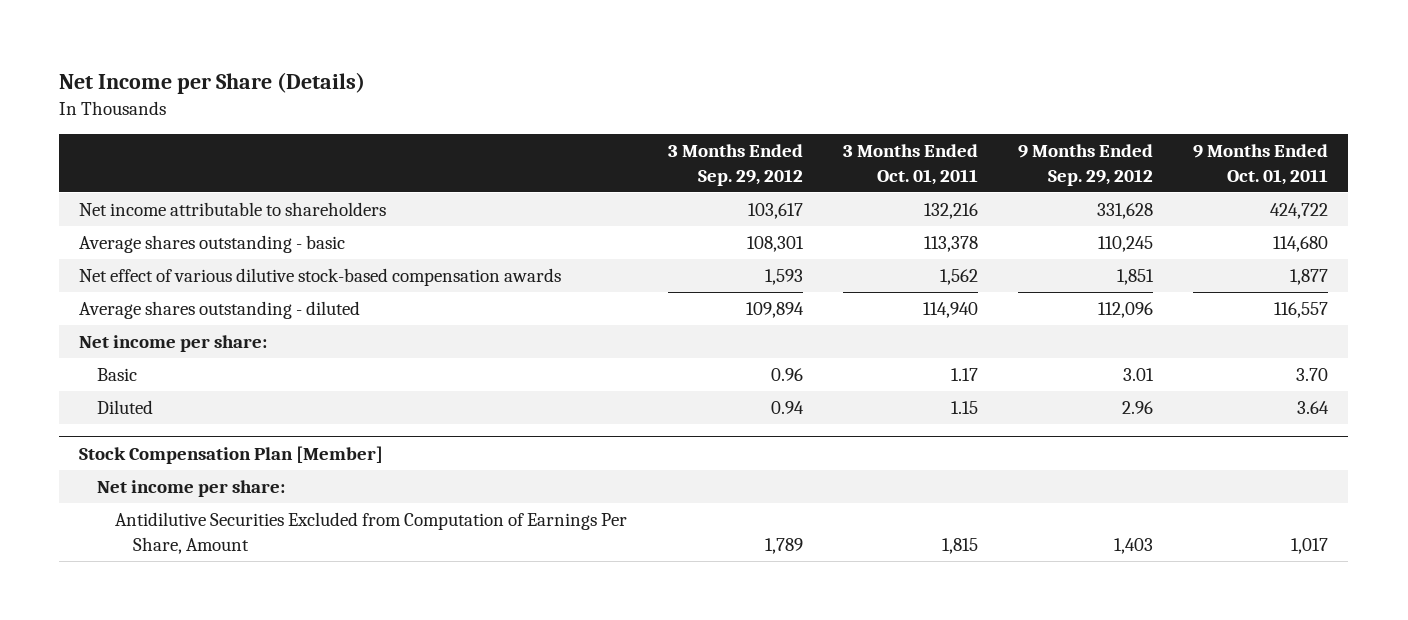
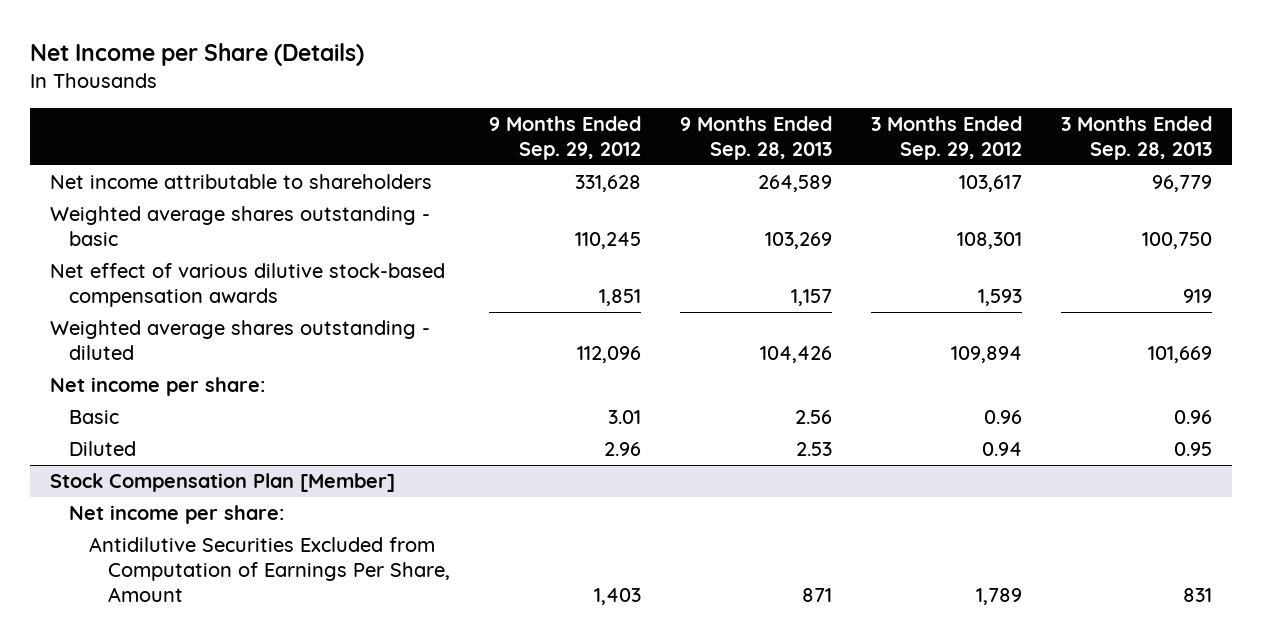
- | 3 Months Ended Sep. 29, 2012 | 3 Months Ended Oct. 01, 2011 | 9 Months Ended Sep. 29, 2012 | 9 Months Ended Oct. 01, 2011
+ | 9 Months Ended Sep. 29, 2012 | 9 Months Ended Sep. 28, 2013 | 3 Months Ended Sep. 29, 2012 | 3 Months Ended Sep. 28, 2013
- Average shares outstanding - basic | 108,301 | 113,378 | 110,245 | 114,680
+ Weighted average shares outstanding - basic | 110,245 | 103,269 | 108,301 | 100,750
- Average shares outstanding - diluted | 109,894 | 114,940 | 112,096 | 116,557
+ Weighted average shares outstanding - diluted | 112,096 | 104,426 | 109,894 | 101,669

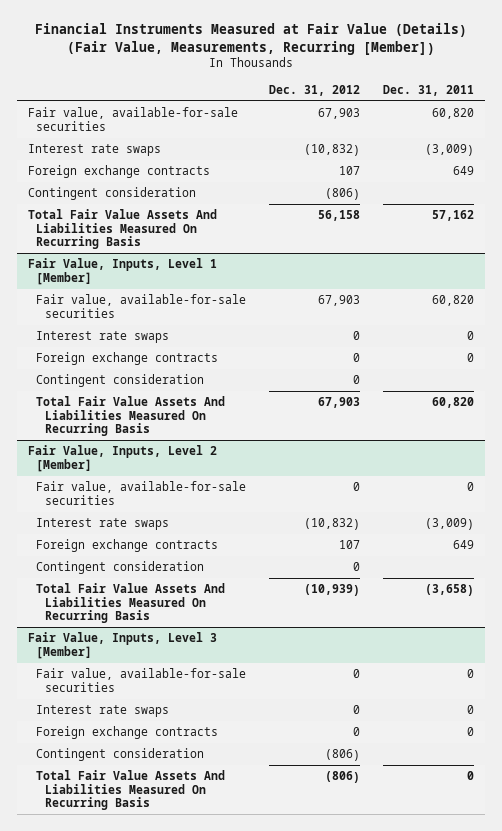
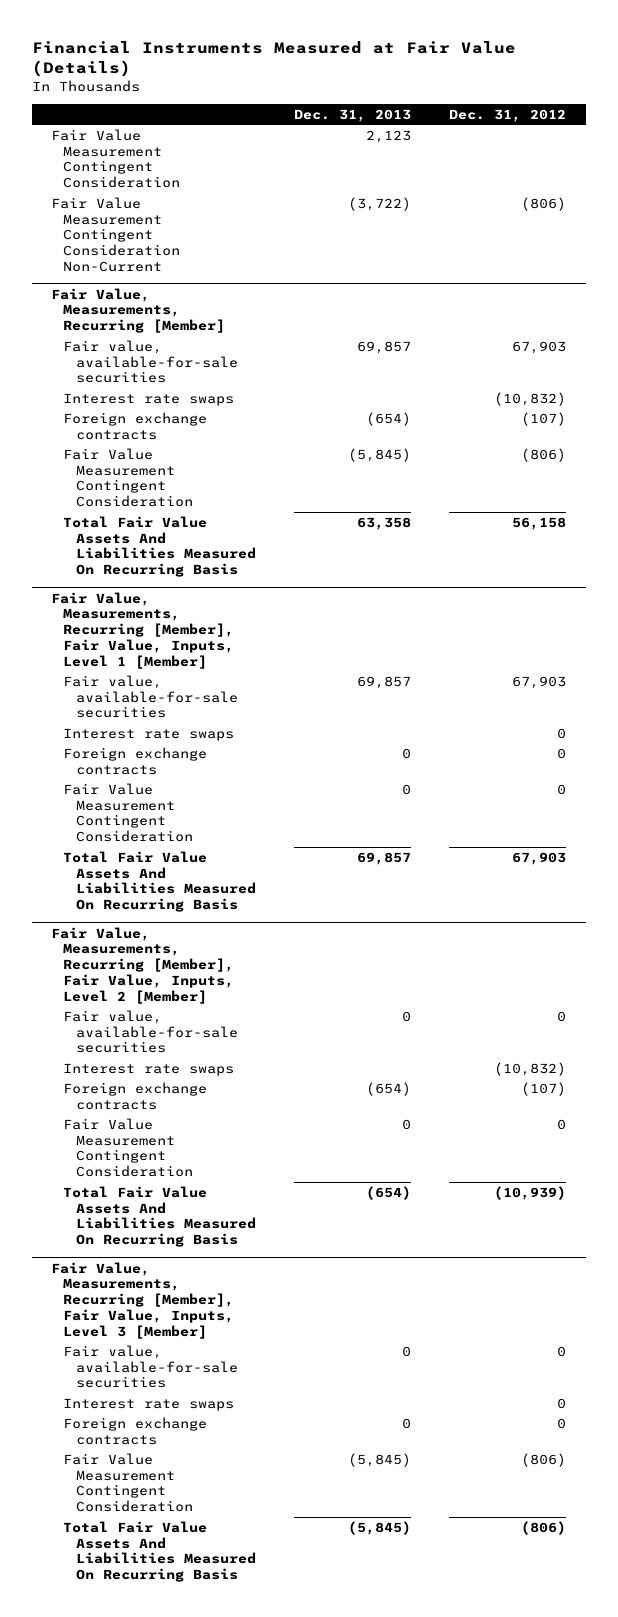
- Financial Instruments Measured at Fair Value (Details) (Fair Value, Measurements, Recurring [Member])
+ Financial Instruments Measured at Fair Value (Details)
- | Dec. 31, 2012 | Dec. 31, 2011
+ | Dec. 31, 2013 | Dec. 31, 2012
+ Fair Value Measurement Contingent Consideration | 2,123 |
+ Fair Value Measurement Contingent Consideration Non-Current | (3,722) | (806)
+ Fair Value, Measurements, Recurring [Member]
- Foreign exchange contracts | 107 | 649
- Contingent consideration | (806) |
+ Foreign exchange contracts | (654) | (107)
+ Fair Value Measurement Contingent Consideration | (5,845) | (806)
- Fair Value, Inputs, Level 1 [Member]
+ Fair Value, Measurements, Recurring [Member], Fair Value, Inputs, Level 1 [Member]
- Contingent consideration | 0 |
+ Fair Value Measurement Contingent Consideration | 0 | 0
- Fair Value, Inputs, Level 2 [Member]
+ Fair Value, Measurements, Recurring [Member], Fair Value, Inputs, Level 2 [Member]
- Foreign exchange contracts | 107 | 649
- Contingent consideration | 0 |
+ Foreign exchange contracts | (654) | (107)
+ Fair Value Measurement Contingent Consideration | 0 | 0
- Fair Value, Inputs, Level 3 [Member]
+ Fair Value, Measurements, Recurring [Member], Fair Value, Inputs, Level 3 [Member]
- Contingent consideration | (806) |
+ Fair Value Measurement Contingent Consideration | (5,845) | (806)

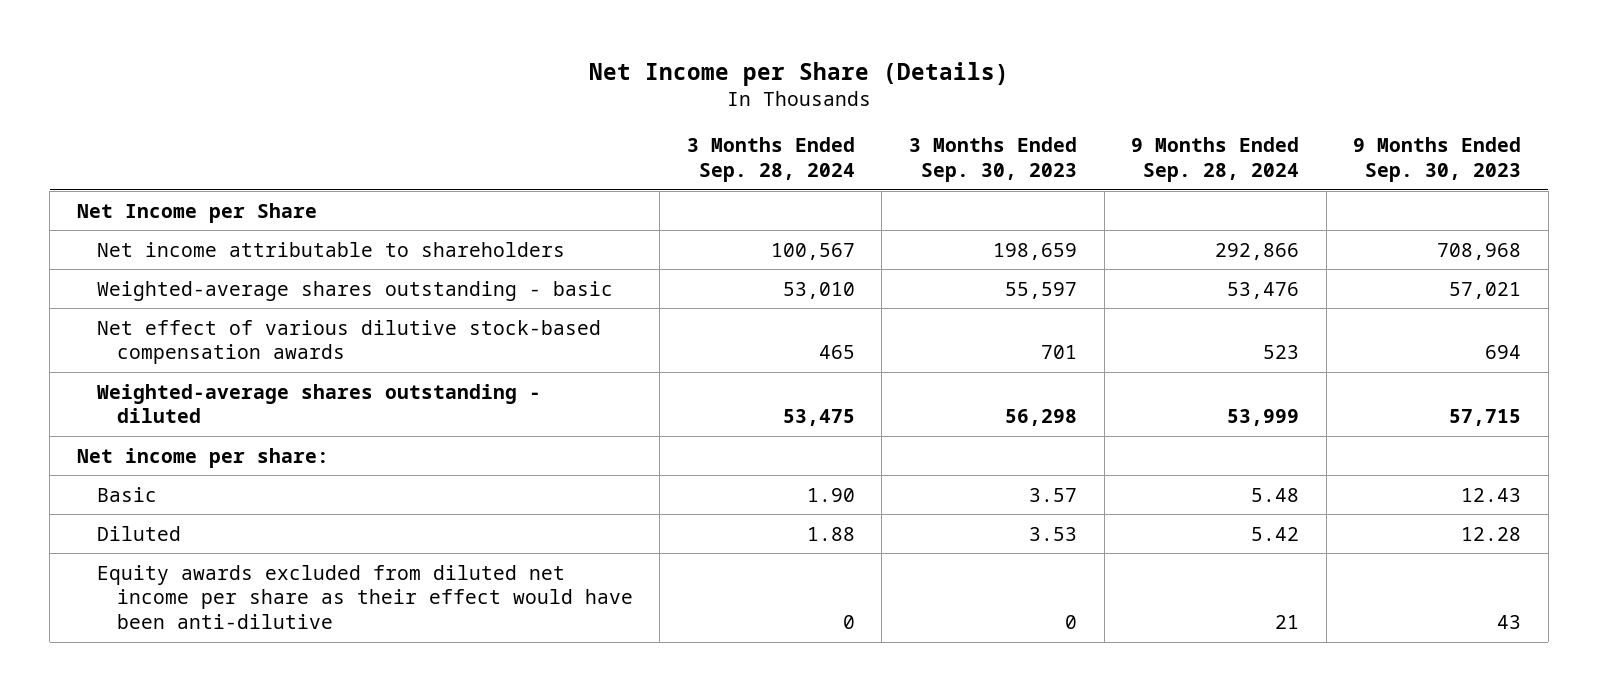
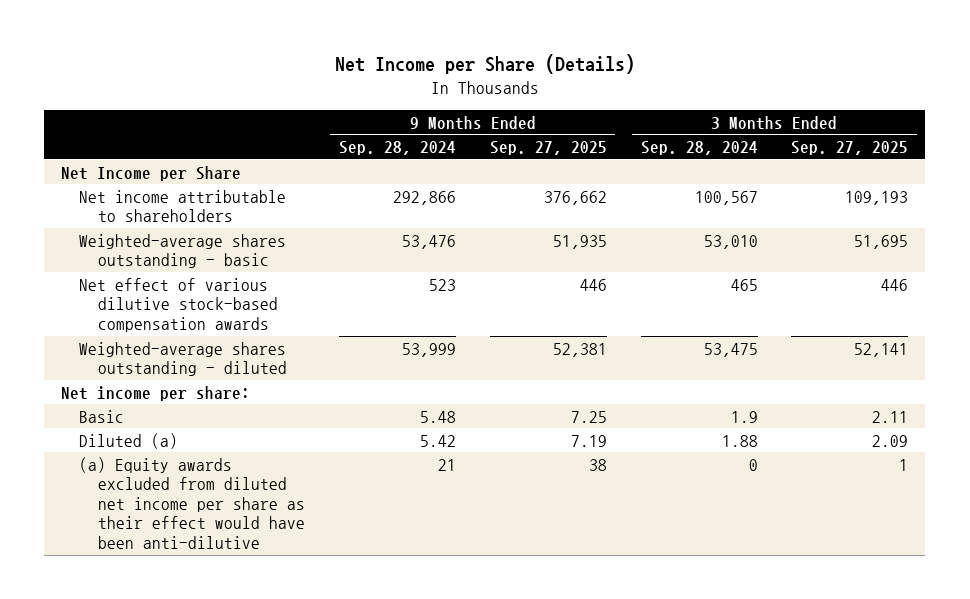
- | 3 Months Ended Sep. 28, 2024 | 3 Months Ended Sep. 30, 2023 | 9 Months Ended Sep. 28, 2024 | 9 Months Ended Sep. 30, 2023
+ | 9 Months Ended Sep. 28, 2024 | 9 Months Ended Sep. 27, 2025 | 3 Months Ended Sep. 28, 2024 | 3 Months Ended Sep. 27, 2025
- Basic | 1.90 | 3.57 | 5.48 | 12.43
- Diluted | 1.88 | 3.53 | 5.42 | 12.28
- Equity awards excluded from diluted net income per share as their effect would have been anti-dilutive | 0 | 0 | 21 | 43
+ Basic | 5.48 | 7.25 | 1.9 | 2.11
+ Diluted (a) | 5.42 | 7.19 | 1.88 | 2.09
+ (a) Equity awards excluded from diluted net income per share as their effect would have been anti-dilutive | 21 | 38 | 0 | 1

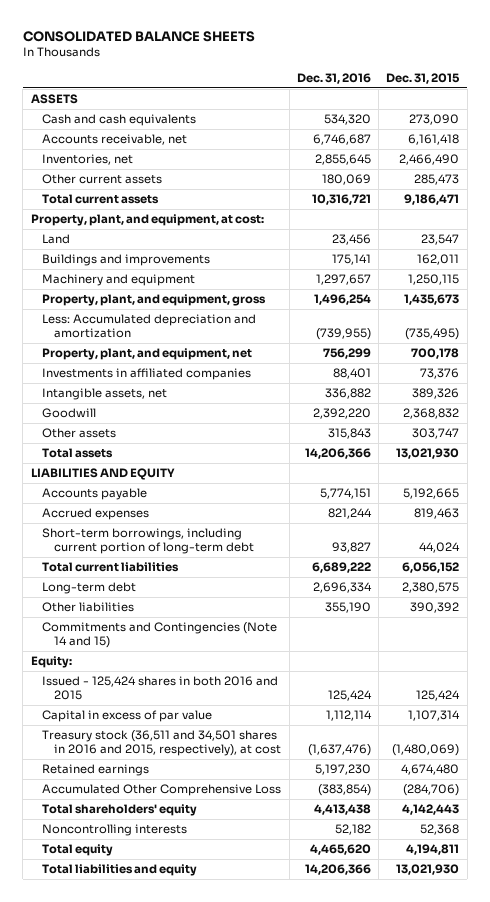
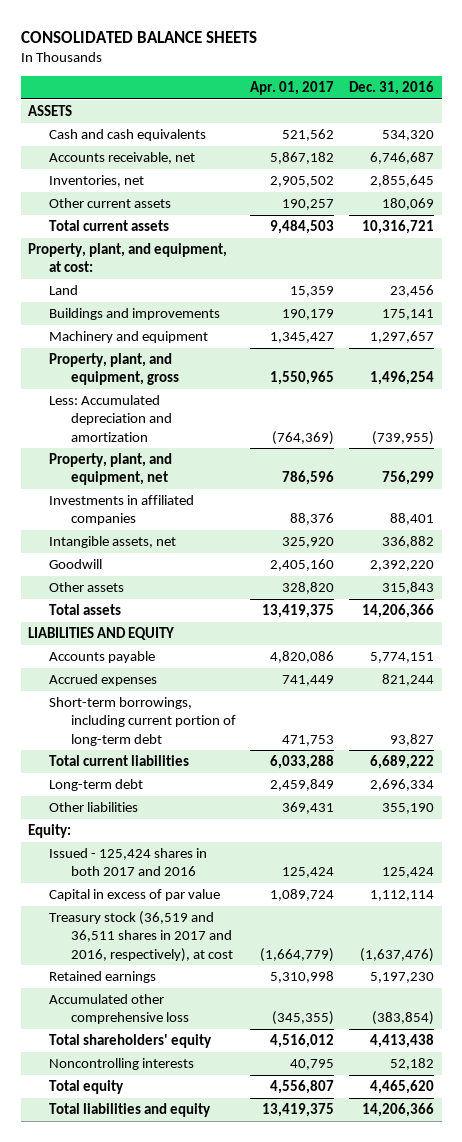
- | Dec. 31, 2016 | Dec. 31, 2015
+ | Apr. 01, 2017 | Dec. 31, 2016
- Commitments and Contingencies (Note 14 and 15)
- Issued - 125,424 shares in both 2016 and 2015 | 125,424 | 125,424
+ Issued - 125,424 shares in both 2017 and 2016 | 125,424 | 125,424
- Treasury stock (36,511 and 34,501 shares in 2016 and 2015, respectively), at cost | (1,637,476) | (1,480,069)
+ Treasury stock (36,519 and 36,511 shares in 2017 and 2016, respectively), at cost | (1,664,779) | (1,637,476)
- Accumulated Other Comprehensive Loss | (383,854) | (284,706)
+ Accumulated other comprehensive loss | (345,355) | (383,854)

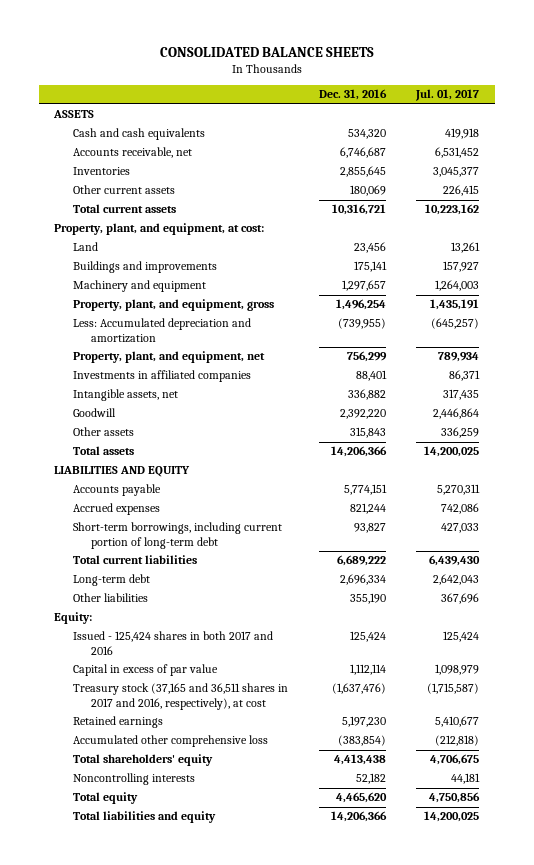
- | Apr. 01, 2017 | Dec. 31, 2016
+ | Dec. 31, 2016 | Jul. 01, 2017
- Inventories, net | 2,905,502 | 2,855,645
+ Inventories | 2,855,645 | 3,045,377
- Treasury stock (36,519 and 36,511 shares in 2017 and 2016, respectively), at cost | (1,664,779) | (1,637,476)
+ Treasury stock (37,165 and 36,511 shares in 2017 and 2016, respectively), at cost | (1,637,476) | (1,715,587)

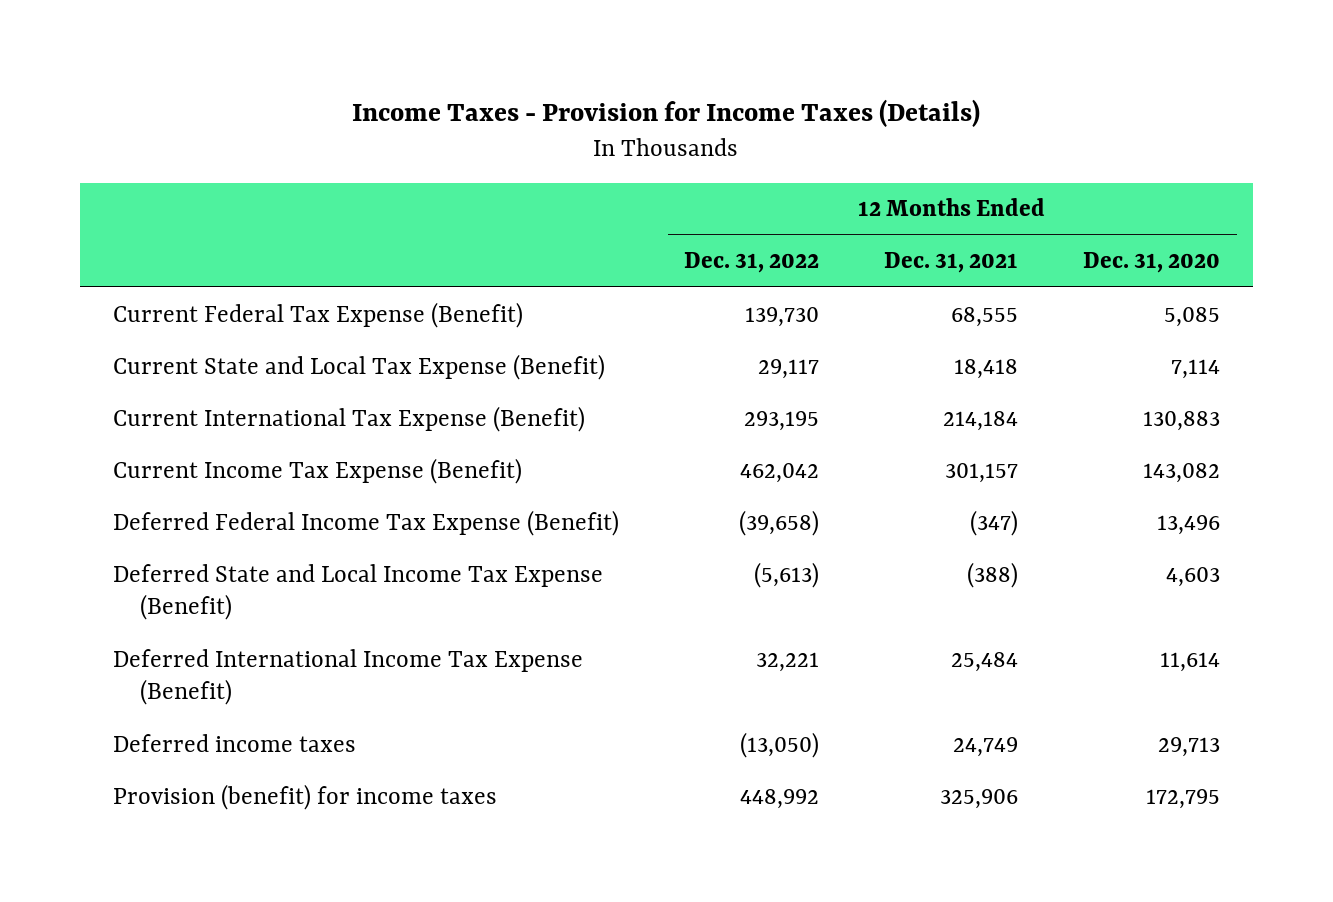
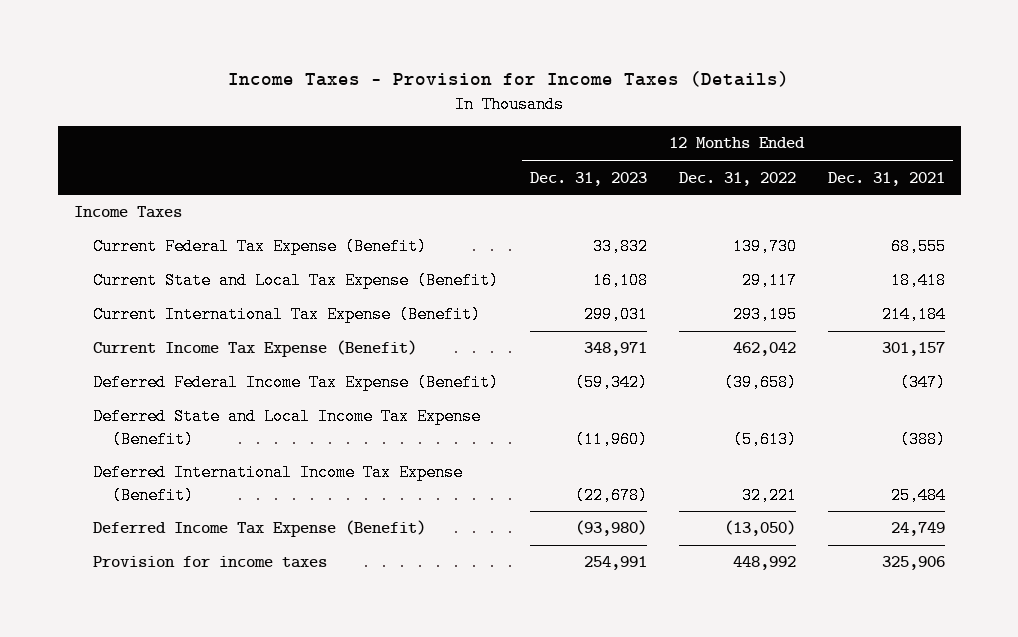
- | 12 Months Ended Dec. 31, 2022 | 12 Months Ended Dec. 31, 2021 | 12 Months Ended Dec. 31, 2020
+ | 12 Months Ended Dec. 31, 2023 | 12 Months Ended Dec. 31, 2022 | 12 Months Ended Dec. 31, 2021
+ Income Taxes
- Deferred income taxes | (13,050) | 24,749 | 29,713
- Provision (benefit) for income taxes | 448,992 | 325,906 | 172,795
+ Deferred Income Tax Expense (Benefit) | (93,980) | (13,050) | 24,749
+ Provision for income taxes | 254,991 | 448,992 | 325,906

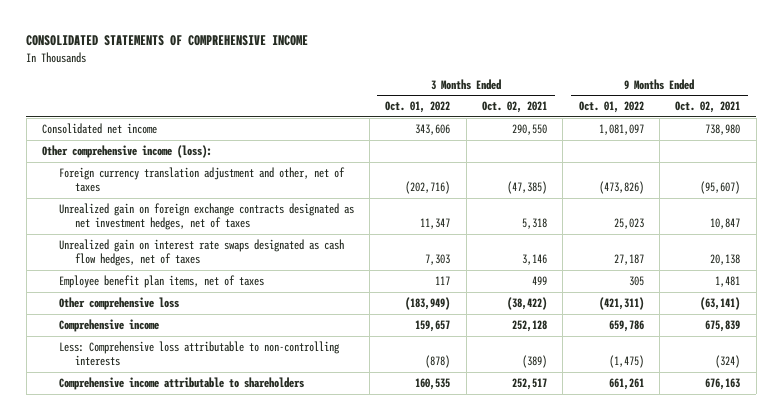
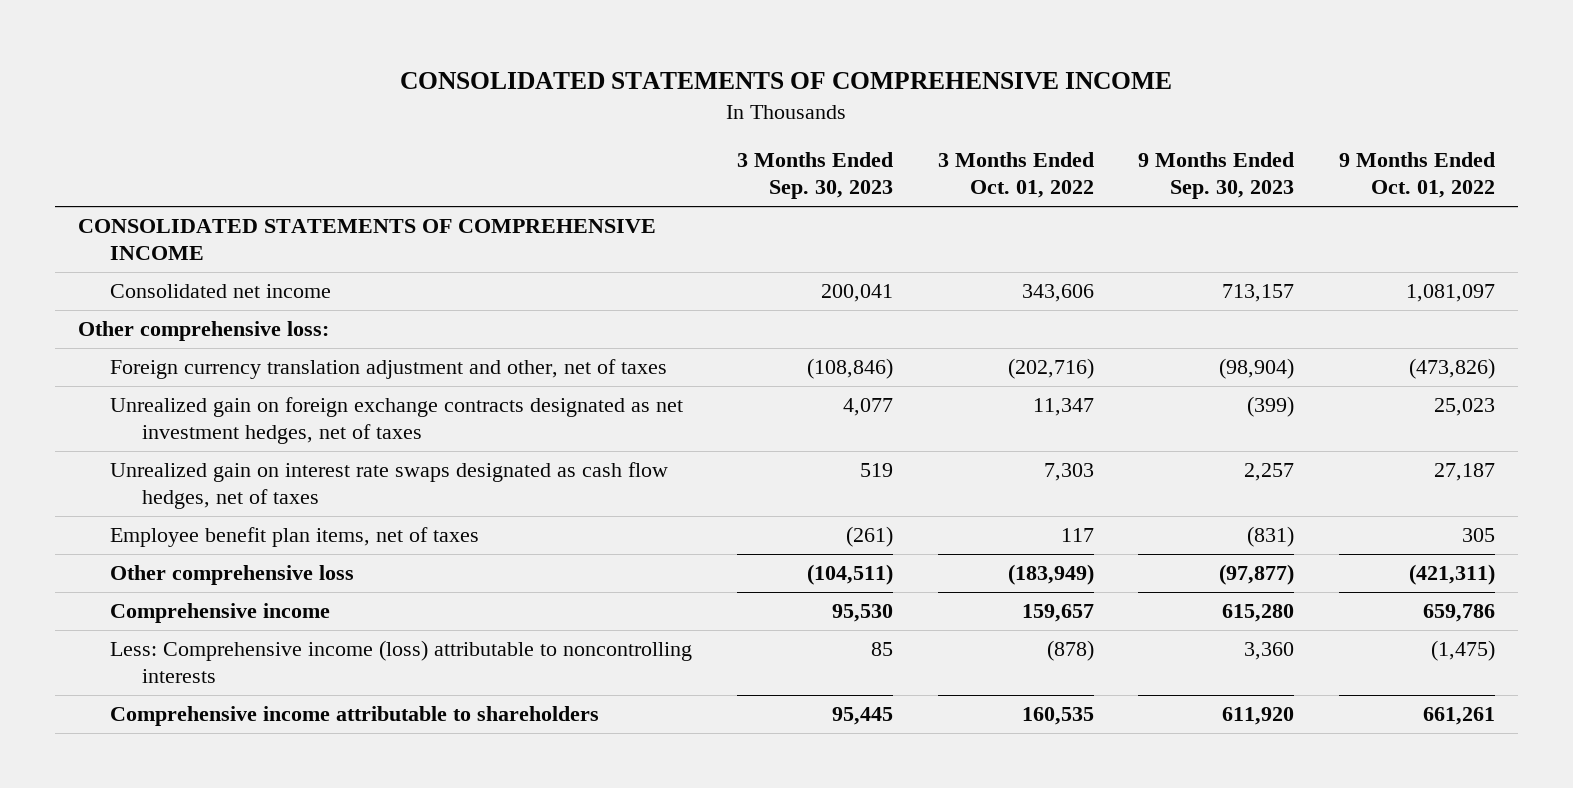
- | 3 Months Ended Oct. 01, 2022 | 3 Months Ended Oct. 02, 2021 | 9 Months Ended Oct. 01, 2022 | 9 Months Ended Oct. 02, 2021
+ | 3 Months Ended Sep. 30, 2023 | 3 Months Ended Oct. 01, 2022 | 9 Months Ended Sep. 30, 2023 | 9 Months Ended Oct. 01, 2022
+ CONSOLIDATED STATEMENTS OF COMPREHENSIVE INCOME
- Other comprehensive income (loss):
+ Other comprehensive loss:
- Less: Comprehensive loss attributable to non-controlling interests | (878) | (389) | (1,475) | (324)
+ Less: Comprehensive income (loss) attributable to noncontrolling interests | 85 | (878) | 3,360 | (1,475)

